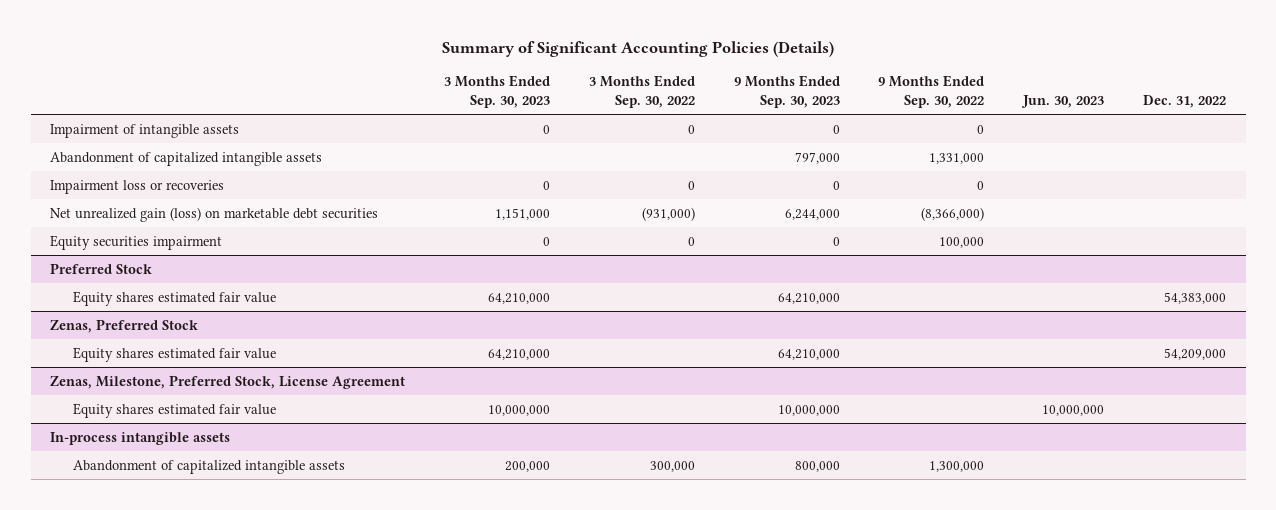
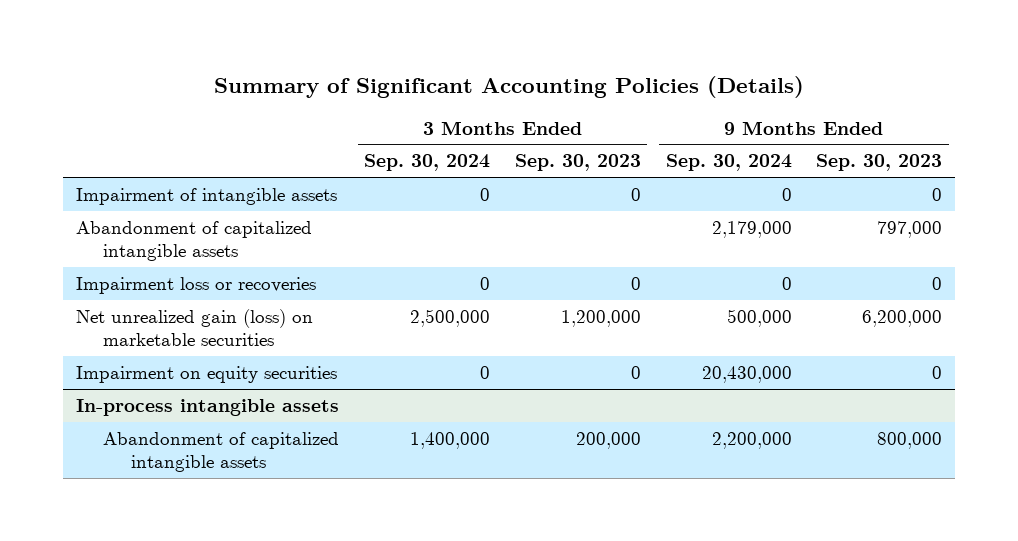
- | 3 Months Ended Sep. 30, 2023 | 3 Months Ended Sep. 30, 2022 | 9 Months Ended Sep. 30, 2023 | 9 Months Ended Sep. 30, 2022 | Jun. 30, 2023 | Dec. 31, 2022
+ | 3 Months Ended Sep. 30, 2024 | 3 Months Ended Sep. 30, 2023 | 9 Months Ended Sep. 30, 2024 | 9 Months Ended Sep. 30, 2023
- Net unrealized gain (loss) on marketable debt securities | 1,151,000 | (931,000) | 6,244,000 | (8,366,000) | |
- Equity securities impairment | 0 | 0 | 0 | 100,000 | |
- Preferred Stock
- Equity shares estimated fair value | 64,210,000 | | 64,210,000 | | | 54,383,000
- Zenas, Preferred Stock
- Equity shares estimated fair value | 64,210,000 | | 64,210,000 | | | 54,209,000
- Zenas, Milestone, Preferred Stock, License Agreement
- Equity shares estimated fair value | 10,000,000 | | 10,000,000 | | 10,000,000 |
+ Net unrealized gain (loss) on marketable securities | 2,500,000 | 1,200,000 | 500,000 | 6,200,000
+ Impairment on equity securities | 0 | 0 | 20,430,000 | 0

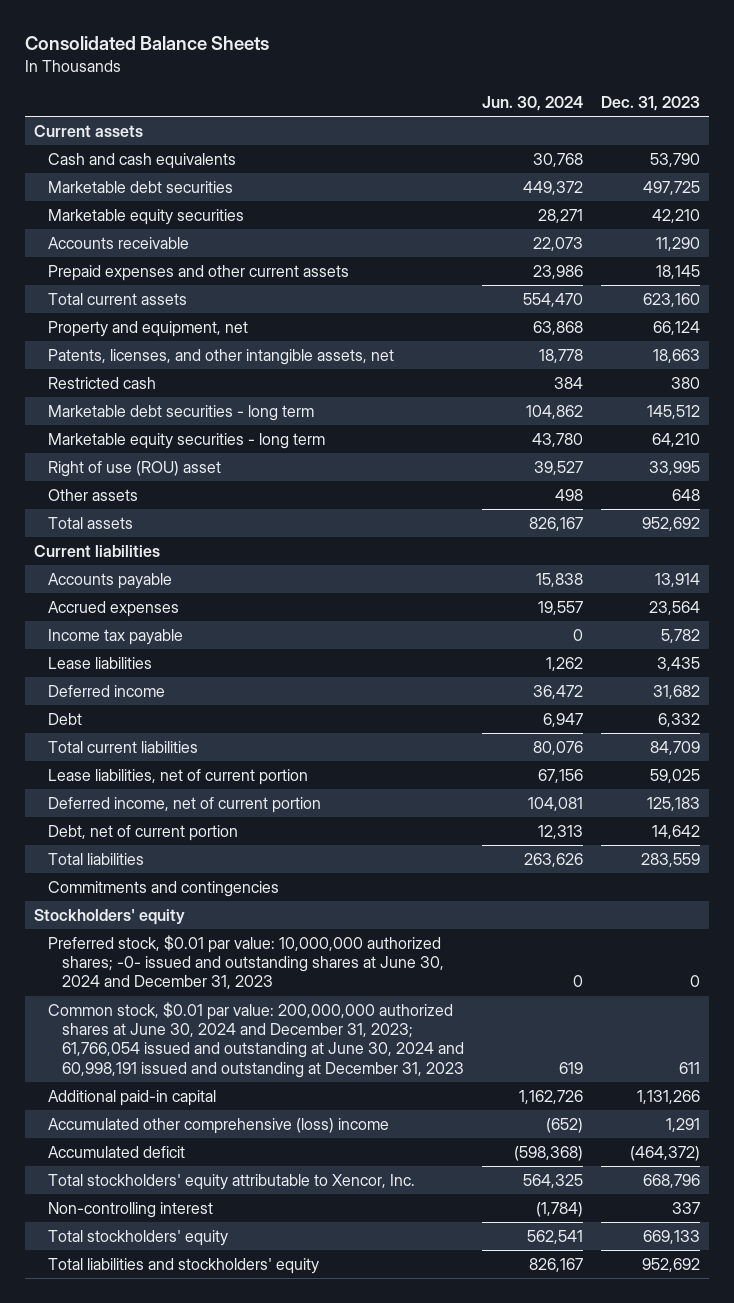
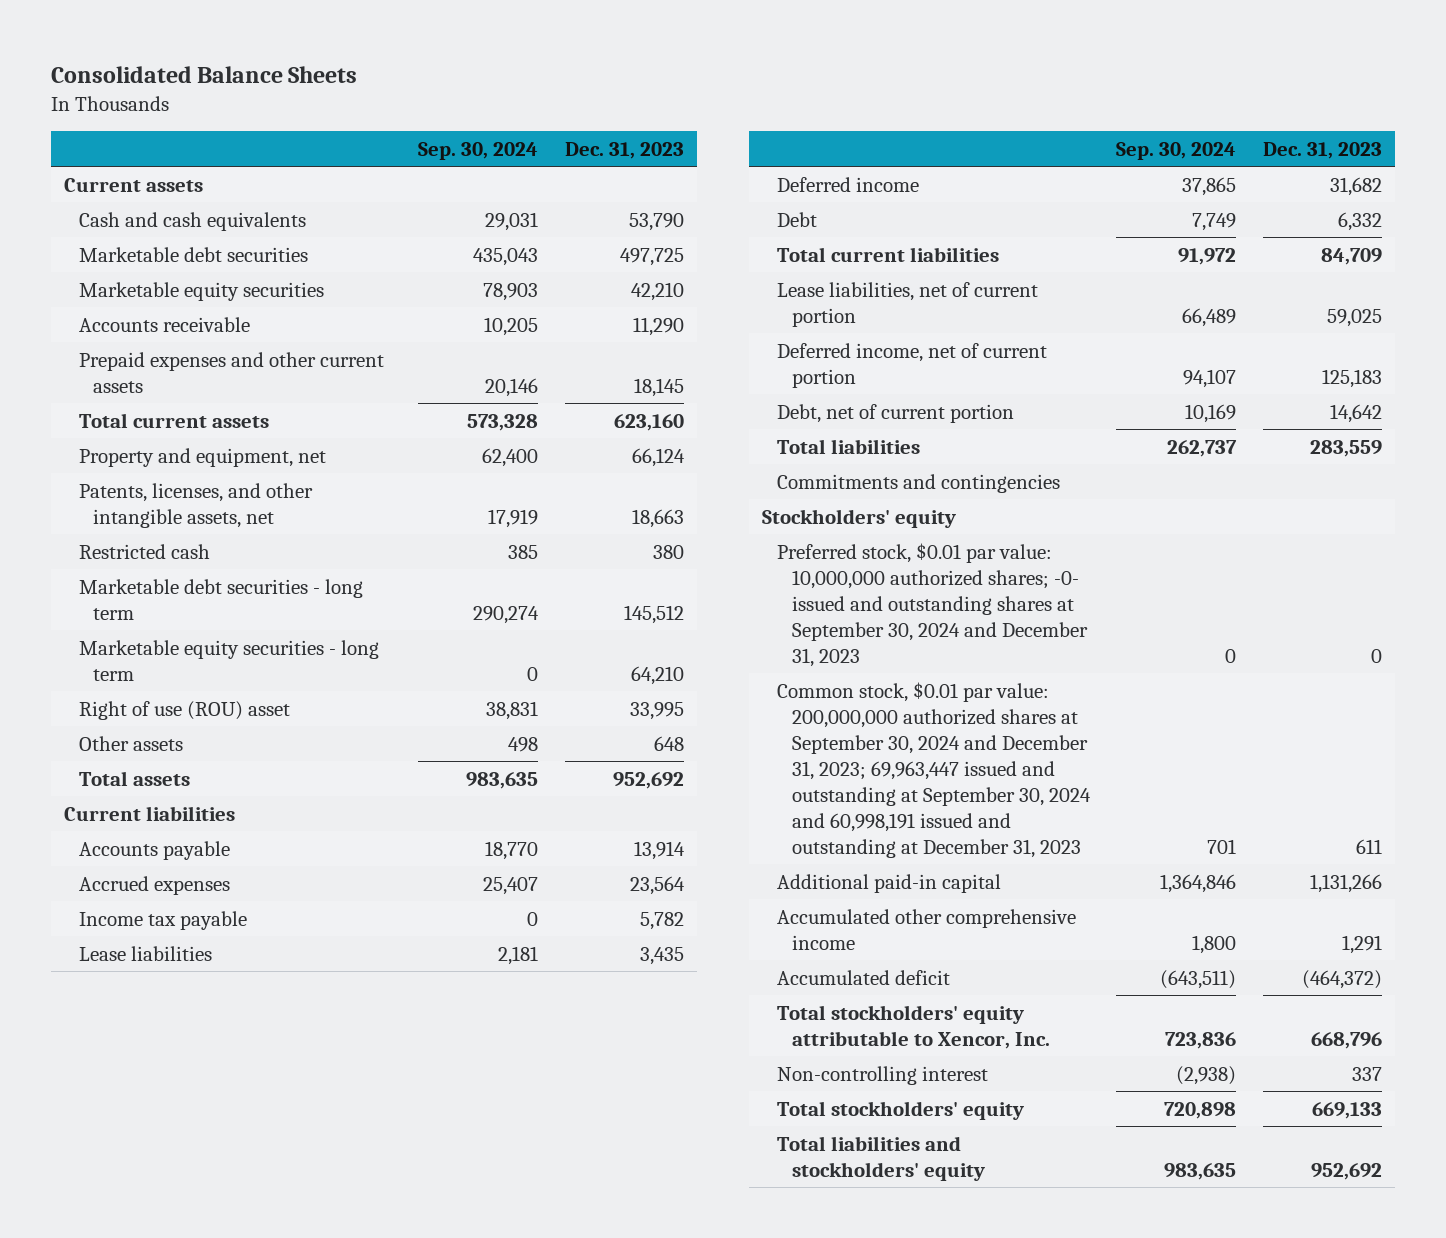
- | Jun. 30, 2024 | Dec. 31, 2023
+ | Sep. 30, 2024 | Dec. 31, 2023
- Preferred stock, $0.01 par value: 10,000,000 authorized shares; -0- issued and outstanding shares at June 30, 2024 and December 31, 2023 | 0 | 0
- Common stock, $0.01 par value: 200,000,000 authorized shares at June 30, 2024 and December 31, 2023; 61,766,054 issued and outstanding at June 30, 2024 and 60,998,191 issued and outstanding at December 31, 2023 | 619 | 611
+ Preferred stock, $0.01 par value: 10,000,000 authorized shares; -0- issued and outstanding shares at September 30, 2024 and December 31, 2023 | 0 | 0
+ Common stock, $0.01 par value: 200,000,000 authorized shares at September 30, 2024 and December 31, 2023; 69,963,447 issued and outstanding at September 30, 2024 and 60,998,191 issued and outstanding at December 31, 2023 | 701 | 611
- Accumulated other comprehensive (loss) income | (652) | 1,291
+ Accumulated other comprehensive income | 1,800 | 1,291

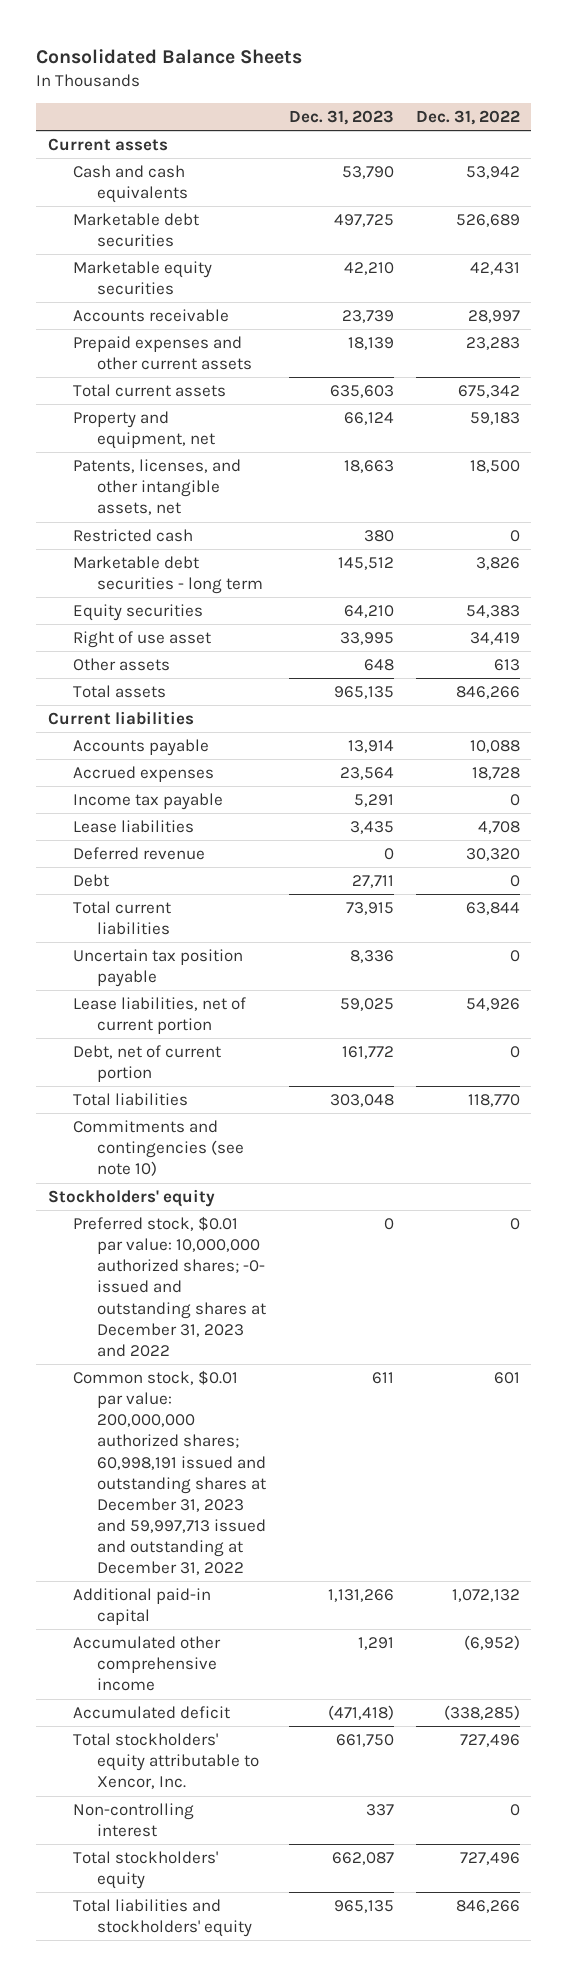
- | Sep. 30, 2024 | Dec. 31, 2023
+ | Dec. 31, 2023 | Dec. 31, 2022
- Accounts receivable | 10,205 | 11,290
- Prepaid expenses and other current assets | 20,146 | 18,145
- Total current assets | 573,328 | 623,160
+ Accounts receivable | 23,739 | 28,997
+ Prepaid expenses and other current assets | 18,139 | 23,283
+ Total current assets | 635,603 | 675,342
- Marketable equity securities - long term | 0 | 64,210
- Right of use (ROU) asset | 38,831 | 33,995
+ Equity securities | 64,210 | 54,383
+ Right of use asset | 33,995 | 34,419
- Total assets | 983,635 | 952,692
+ Total assets | 965,135 | 846,266
- Income tax payable | 0 | 5,782
+ Income tax payable | 5,291 | 0
- Deferred income | 37,865 | 31,682
- Debt | 7,749 | 6,332
- Total current liabilities | 91,972 | 84,709
+ Deferred revenue | 0 | 30,320
+ Debt | 27,711 | 0
+ Total current liabilities | 73,915 | 63,844
+ Uncertain tax position payable | 8,336 | 0
- Deferred income, net of current portion | 94,107 | 125,183
- Debt, net of current portion | 10,169 | 14,642
- Total liabilities | 262,737 | 283,559
- Commitments and contingencies
+ Debt, net of current portion | 161,772 | 0
+ Total liabilities | 303,048 | 118,770
+ Commitments and contingencies (see note 10)
- Preferred stock, $0.01 par value: 10,000,000 authorized shares; -0- issued and outstanding shares at September 30, 2024 and December 31, 2023 | 0 | 0
- Common stock, $0.01 par value: 200,000,000 authorized shares at September 30, 2024 and December 31, 2023; 69,963,447 issued and outstanding at September 30, 2024 and 60,998,191 issued and outstanding at December 31, 2023 | 701 | 611
+ Preferred stock, $0.01 par value: 10,000,000 authorized shares; -0- issued and outstanding shares at December 31, 2023 and 2022 | 0 | 0
+ Common stock, $0.01 par value: 200,000,000 authorized shares; 60,998,191 issued and outstanding shares at December 31, 2023 and 59,997,713 issued and outstanding at December 31, 2022 | 611 | 601
- Accumulated deficit | (643,511) | (464,372)
- Total stockholders' equity attributable to Xencor, Inc. | 723,836 | 668,796
+ Accumulated deficit | (471,418) | (338,285)
+ Total stockholders' equity attributable to Xencor, Inc. | 661,750 | 727,496
- Total stockholders' equity | 720,898 | 669,133
- Total liabilities and stockholders' equity | 983,635 | 952,692
+ Total stockholders' equity | 662,087 | 727,496
+ Total liabilities and stockholders' equity | 965,135 | 846,266

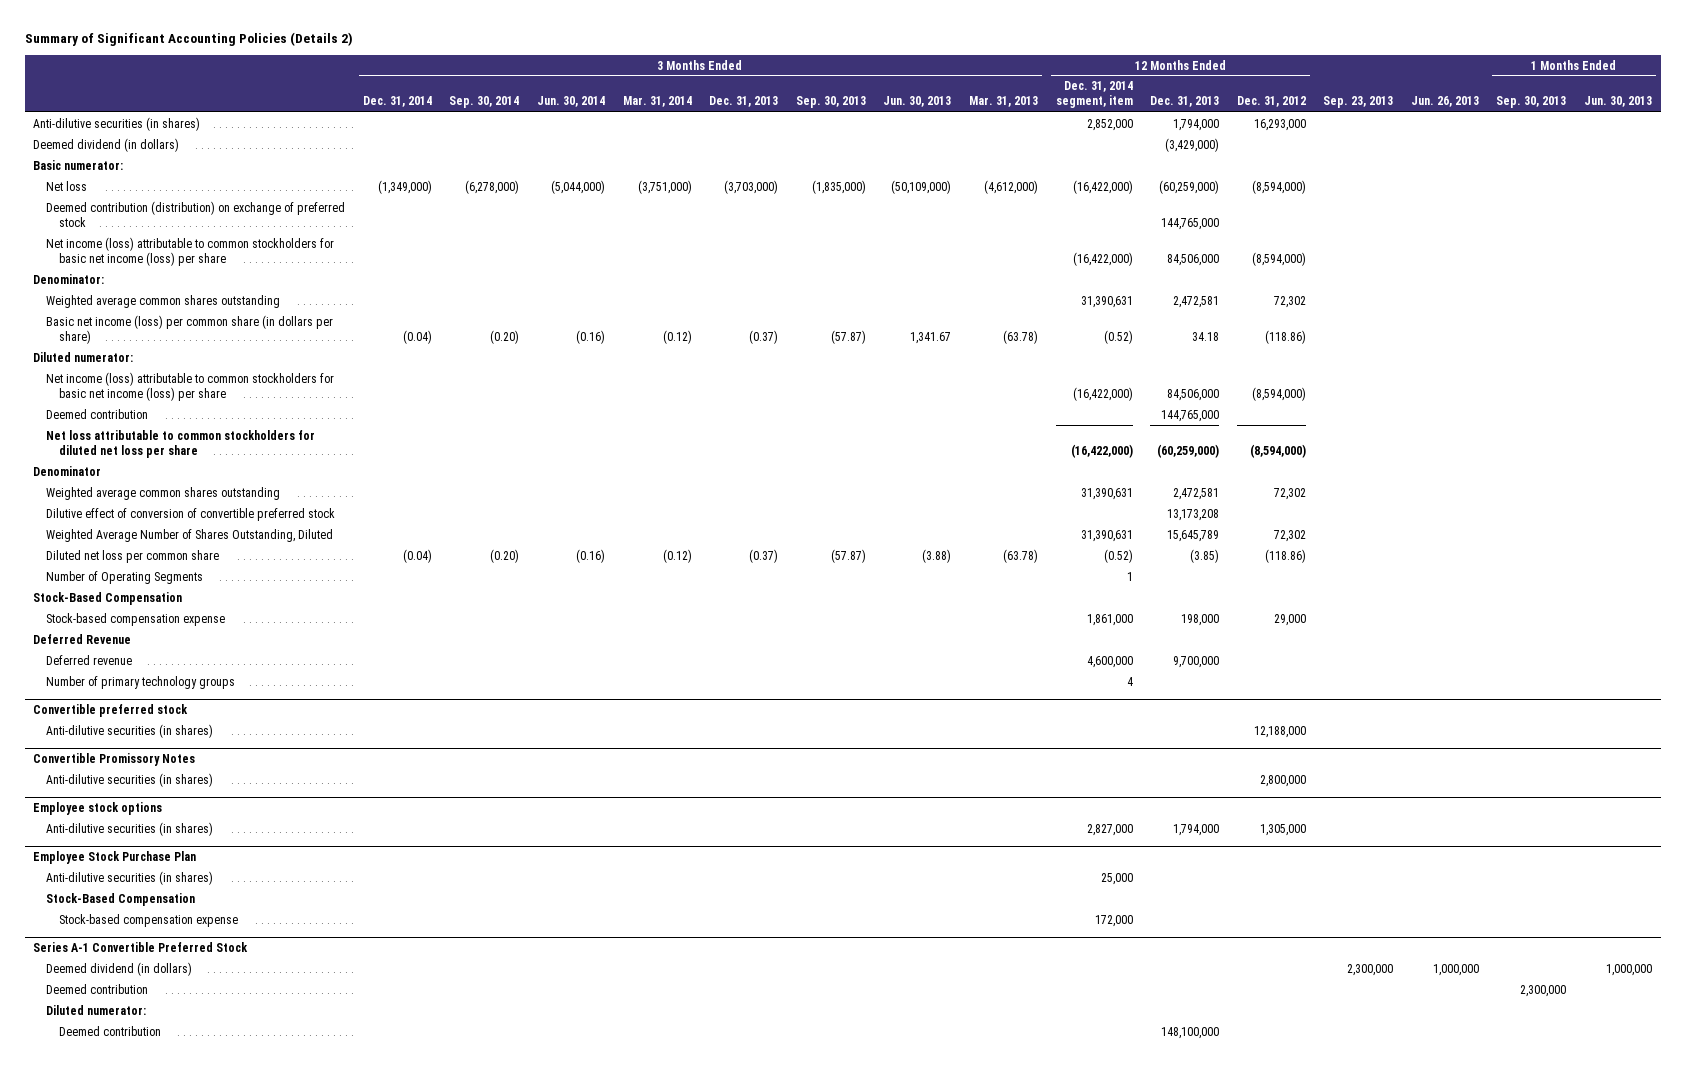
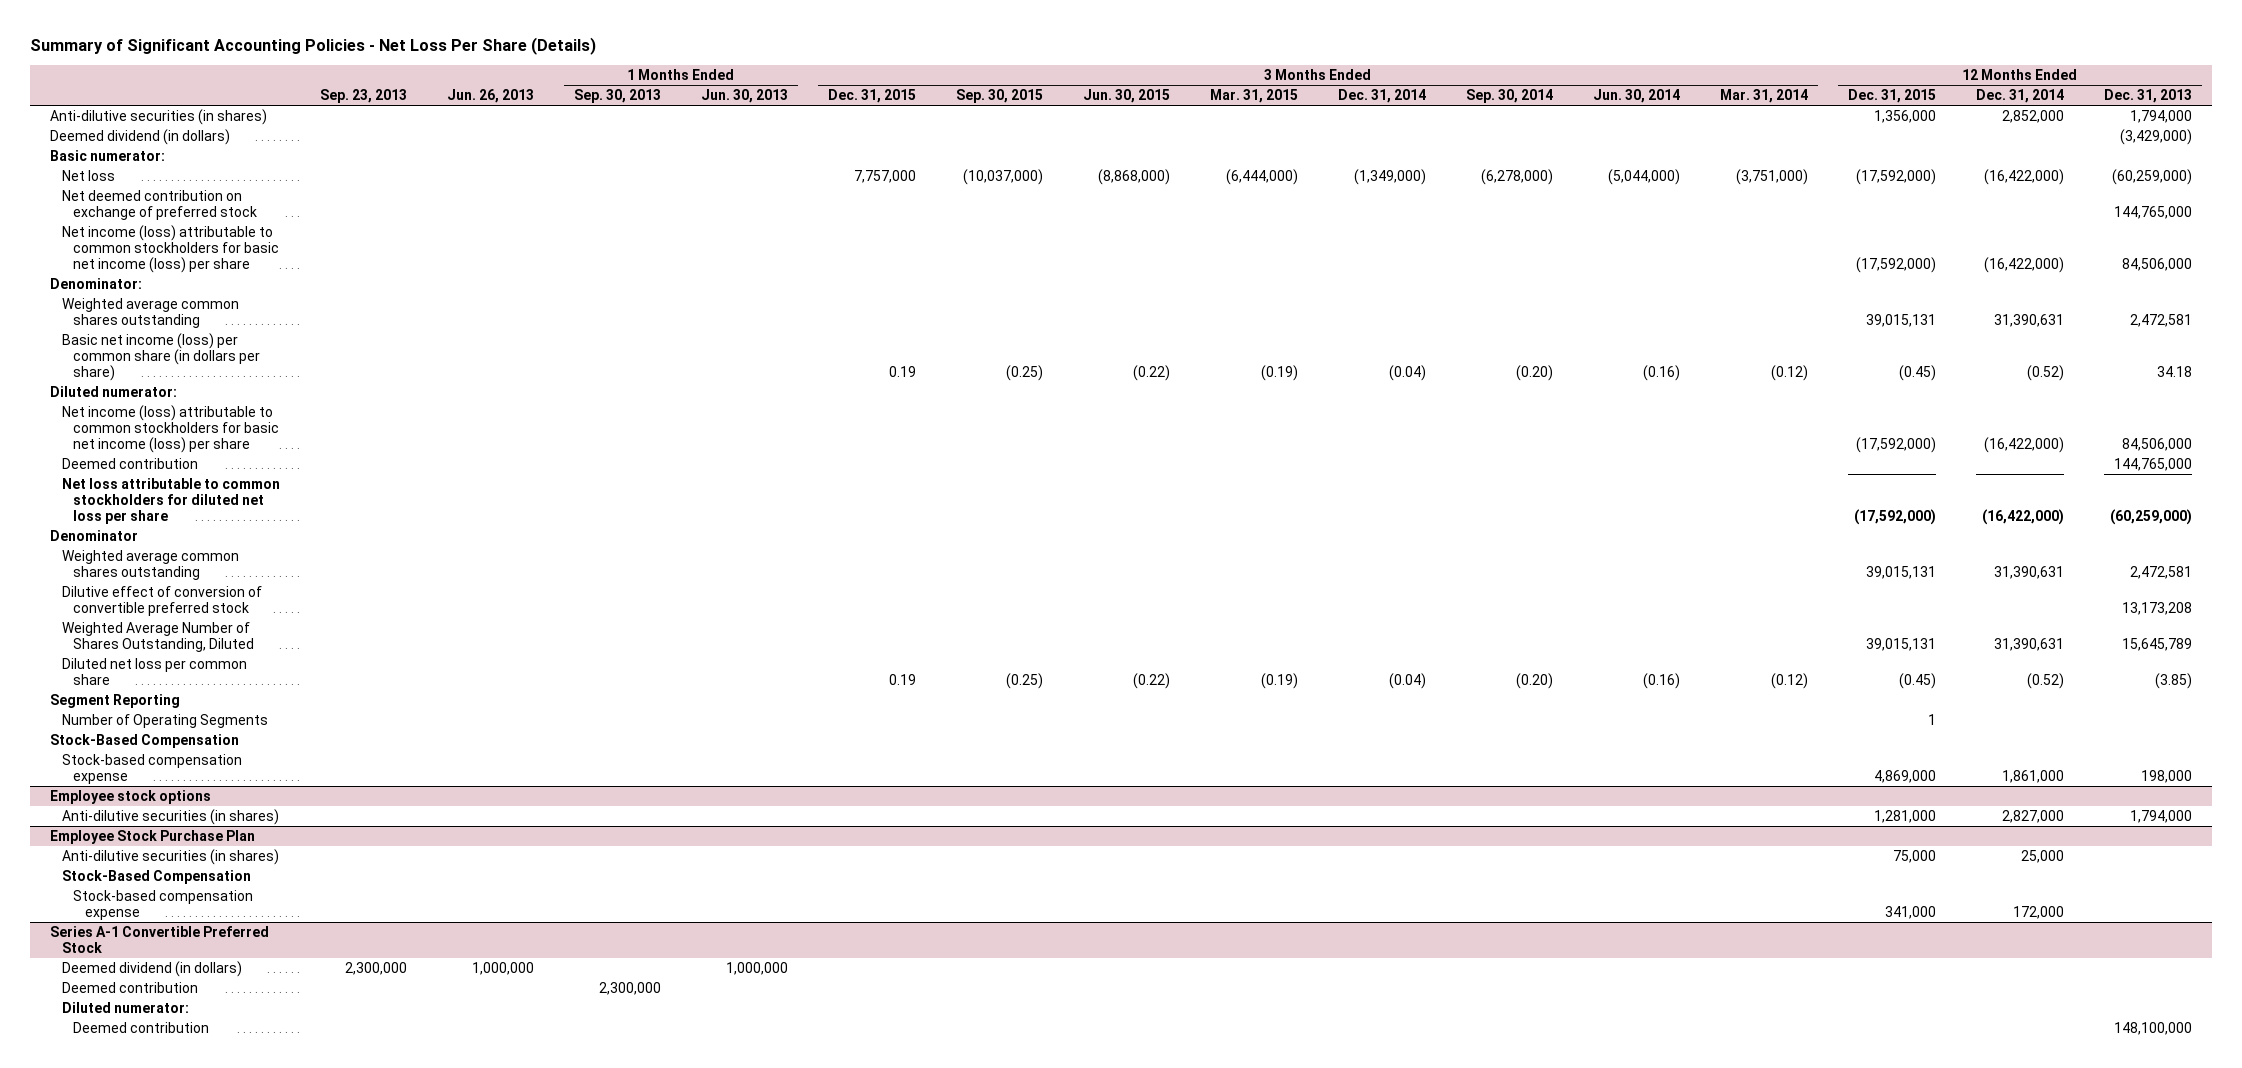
- Summary of Significant Accounting Policies (Details 2)
+ Summary of Significant Accounting Policies - Net Loss Per Share (Details)
- | 3 Months Ended Dec. 31, 2014 | 3 Months Ended Sep. 30, 2014 | 3 Months Ended Jun. 30, 2014 | 3 Months Ended Mar. 31, 2014 | 3 Months Ended Dec. 31, 2013 | 3 Months Ended Sep. 30, 2013 | 3 Months Ended Jun. 30, 2013 | 3 Months Ended Mar. 31, 2013 | 12 Months Ended Dec. 31, 2014 segment, item | 12 Months Ended Dec. 31, 2013 | 12 Months Ended Dec. 31, 2012 | Sep. 23, 2013 | Jun. 26, 2013 | 1 Months Ended Sep. 30, 2013 | 1 Months Ended Jun. 30, 2013
+ | Sep. 23, 2013 | Jun. 26, 2013 | 1 Months Ended Sep. 30, 2013 | 1 Months Ended Jun. 30, 2013 | 3 Months Ended Dec. 31, 2015 | 3 Months Ended Sep. 30, 2015 | 3 Months Ended Jun. 30, 2015 | 3 Months Ended Mar. 31, 2015 | 3 Months Ended Dec. 31, 2014 | 3 Months Ended Sep. 30, 2014 | 3 Months Ended Jun. 30, 2014 | 3 Months Ended Mar. 31, 2014 | 12 Months Ended Dec. 31, 2015 | 12 Months Ended Dec. 31, 2014 | 12 Months Ended Dec. 31, 2013
- Deemed contribution (distribution) on exchange of preferred stock | | | | | | | | | | 144,765,000 | | | | |
+ Net deemed contribution on exchange of preferred stock | | | | | | | | | | | | | | | 144,765,000
+ Segment Reporting
- Deferred Revenue
- Deferred revenue | | | | | | | | | 4,600,000 | 9,700,000 | | | | |
- Number of primary technology groups | | | | | | | | | 4 | | | | | |
- Convertible preferred stock
- Anti-dilutive securities (in shares) | | | | | | | | | | | 12,188,000 | | | |
- Convertible Promissory Notes
- Anti-dilutive securities (in shares) | | | | | | | | | | | 2,800,000 | | | |

